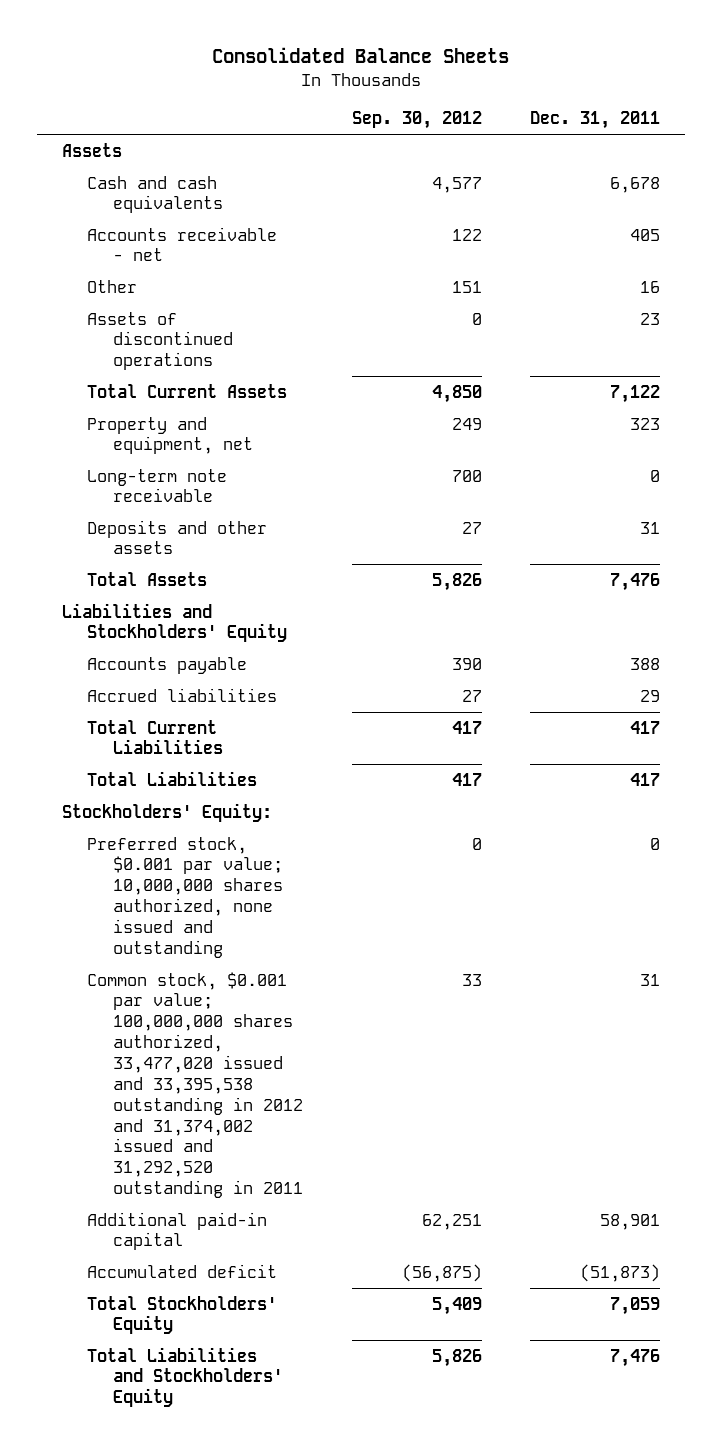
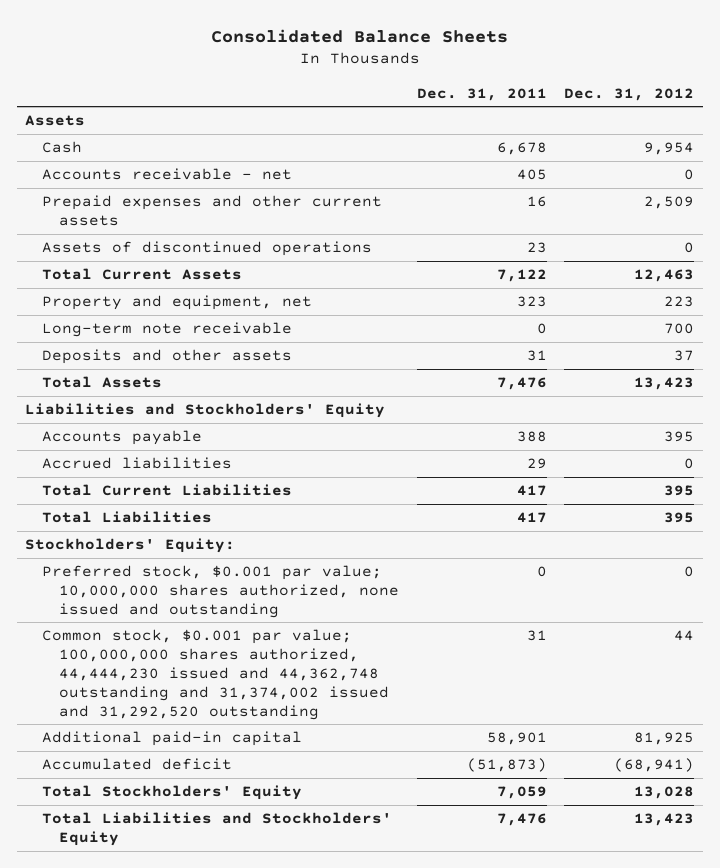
- | Sep. 30, 2012 | Dec. 31, 2011
+ | Dec. 31, 2011 | Dec. 31, 2012
- Cash and cash equivalents | 4,577 | 6,678
+ Cash | 6,678 | 9,954
- Other | 151 | 16
+ Prepaid expenses and other current assets | 16 | 2,509
- Common stock, $0.001 par value; 100,000,000 shares authorized, 33,477,020 issued and 33,395,538 outstanding in 2012 and 31,374,002 issued and 31,292,520 outstanding in 2011 | 33 | 31
+ Common stock, $0.001 par value; 100,000,000 shares authorized, 44,444,230 issued and 44,362,748 outstanding and 31,374,002 issued and 31,292,520 outstanding | 31 | 44

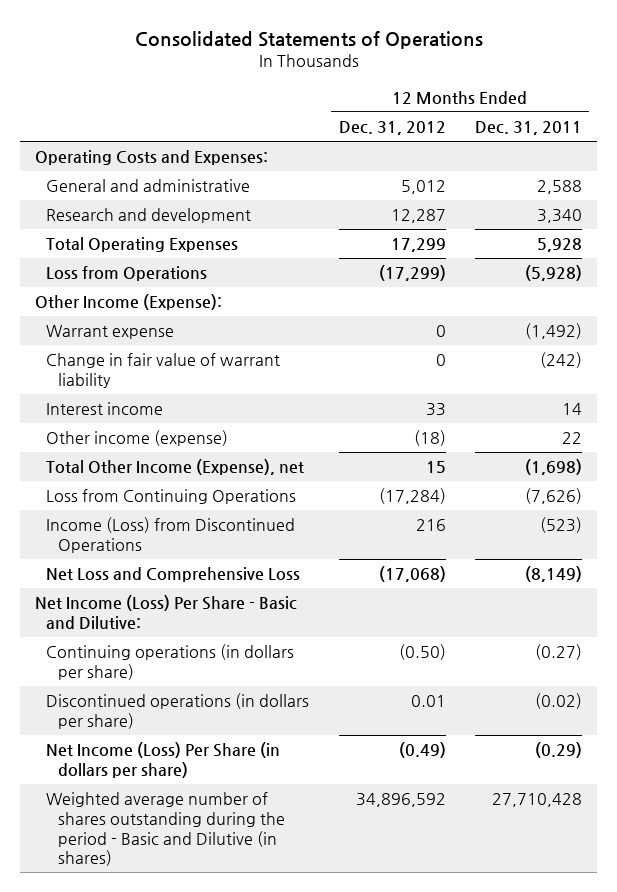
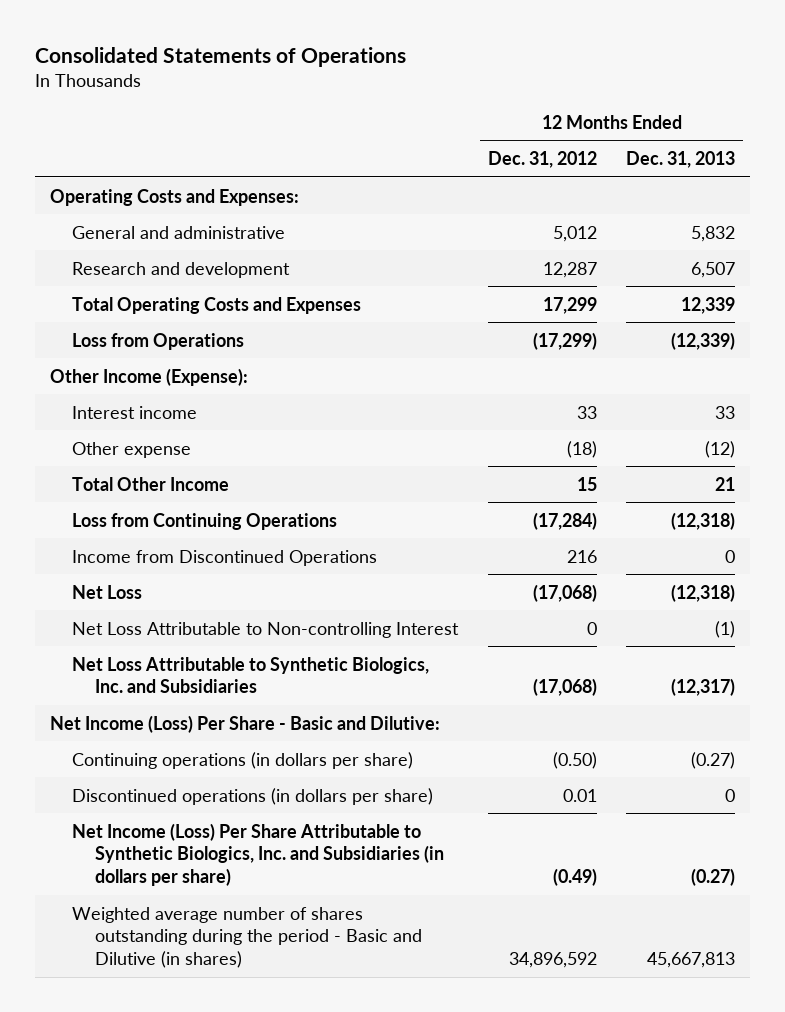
- | 12 Months Ended Dec. 31, 2012 | 12 Months Ended Dec. 31, 2011
+ | 12 Months Ended Dec. 31, 2012 | 12 Months Ended Dec. 31, 2013
- Total Operating Expenses | 17,299 | 5,928
+ Total Operating Costs and Expenses | 17,299 | 12,339
- Warrant expense | 0 | (1,492)
- Change in fair value of warrant liability | 0 | (242)
- Other income (expense) | (18) | 22
- Total Other Income (Expense), net | 15 | (1,698)
+ Other expense | (18) | (12)
+ Total Other Income | 15 | 21
- Income (Loss) from Discontinued Operations | 216 | (523)
- Net Loss and Comprehensive Loss | (17,068) | (8,149)
+ Income from Discontinued Operations | 216 | 0
+ Net Loss | (17,068) | (12,318)
+ Net Loss Attributable to Non-controlling Interest | 0 | (1)
+ Net Loss Attributable to Synthetic Biologics, Inc. and Subsidiaries | (17,068) | (12,317)
- Net Income (Loss) Per Share (in dollars per share) | (0.49) | (0.29)
+ Net Income (Loss) Per Share Attributable to Synthetic Biologics, Inc. and Subsidiaries (in dollars per share) | (0.49) | (0.27)

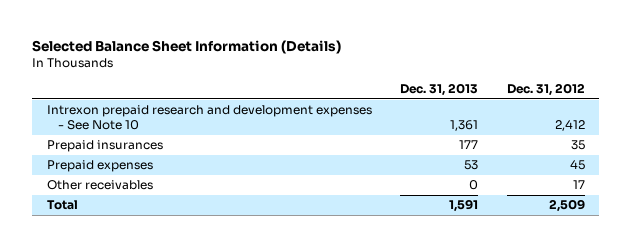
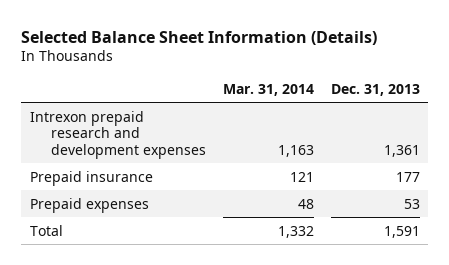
- | Dec. 31, 2013 | Dec. 31, 2012
+ | Mar. 31, 2014 | Dec. 31, 2013
- Intrexon prepaid research and development expenses - See Note 10 | 1,361 | 2,412
- Prepaid insurances | 177 | 35
+ Intrexon prepaid research and development expenses | 1,163 | 1,361
+ Prepaid insurance | 121 | 177
- Other receivables | 0 | 17

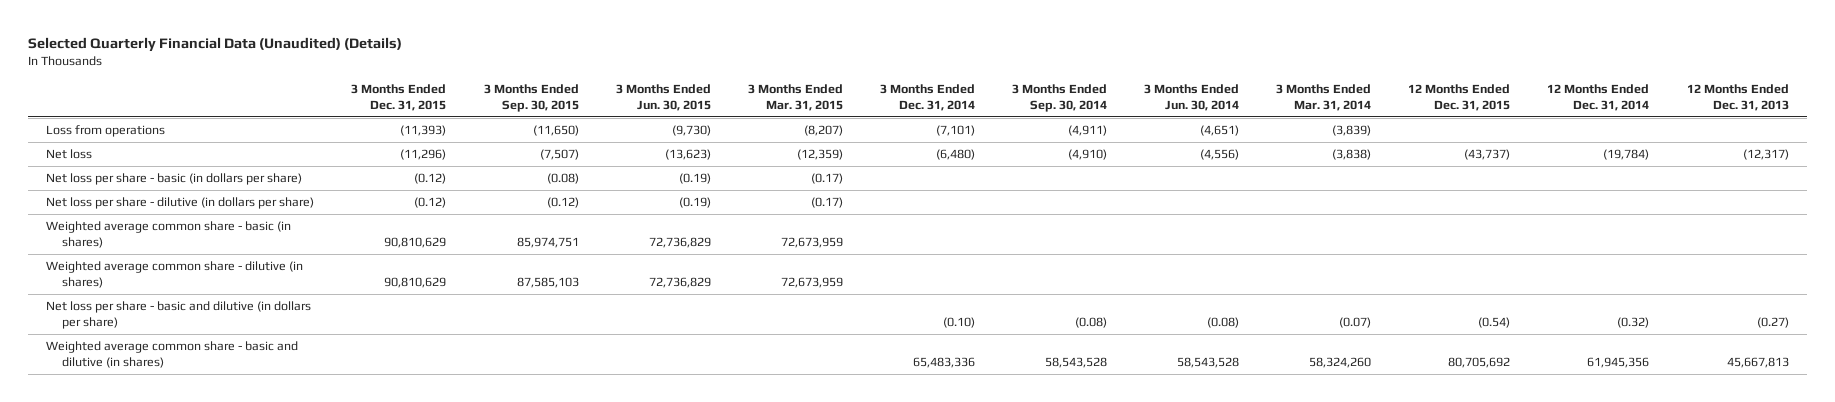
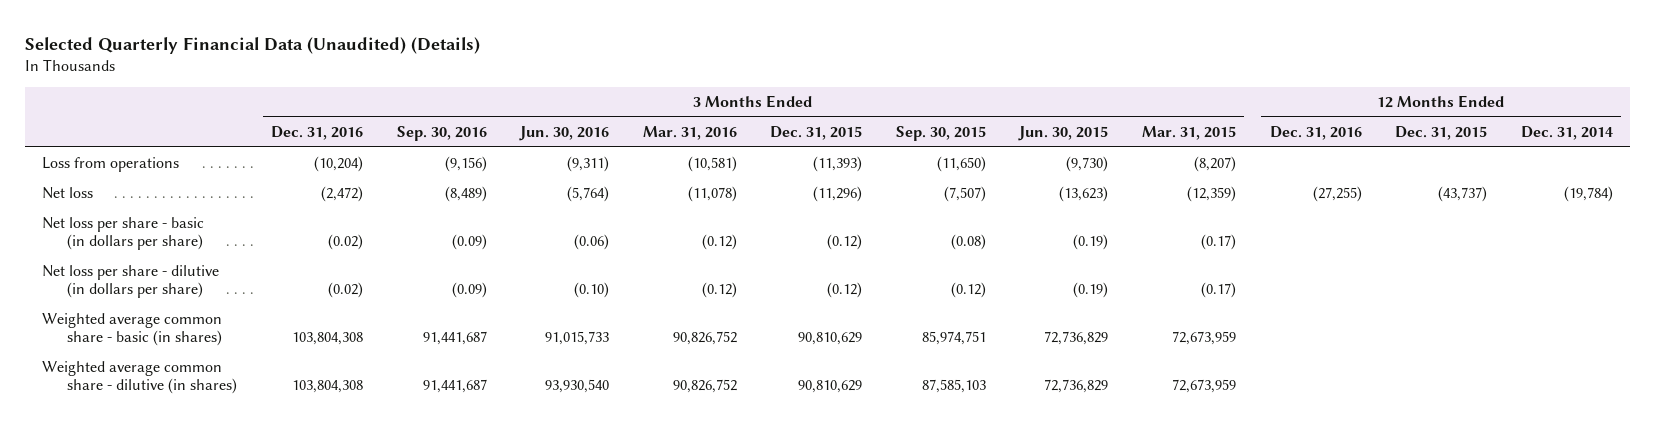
- | 3 Months Ended Dec. 31, 2015 | 3 Months Ended Sep. 30, 2015 | 3 Months Ended Jun. 30, 2015 | 3 Months Ended Mar. 31, 2015 | 3 Months Ended Dec. 31, 2014 | 3 Months Ended Sep. 30, 2014 | 3 Months Ended Jun. 30, 2014 | 3 Months Ended Mar. 31, 2014 | 12 Months Ended Dec. 31, 2015 | 12 Months Ended Dec. 31, 2014 | 12 Months Ended Dec. 31, 2013
+ | 3 Months Ended Dec. 31, 2016 | 3 Months Ended Sep. 30, 2016 | 3 Months Ended Jun. 30, 2016 | 3 Months Ended Mar. 31, 2016 | 3 Months Ended Dec. 31, 2015 | 3 Months Ended Sep. 30, 2015 | 3 Months Ended Jun. 30, 2015 | 3 Months Ended Mar. 31, 2015 | 12 Months Ended Dec. 31, 2016 | 12 Months Ended Dec. 31, 2015 | 12 Months Ended Dec. 31, 2014
- Net loss per share - basic and dilutive (in dollars per share) | | | | | (0.10) | (0.08) | (0.08) | (0.07) | (0.54) | (0.32) | (0.27)
- Weighted average common share - basic and dilutive (in shares) | | | | | 65,483,336 | 58,543,528 | 58,543,528 | 58,324,260 | 80,705,692 | 61,945,356 | 45,667,813

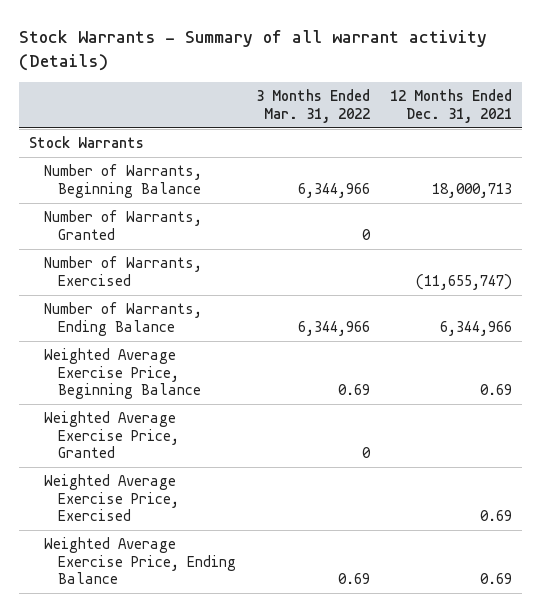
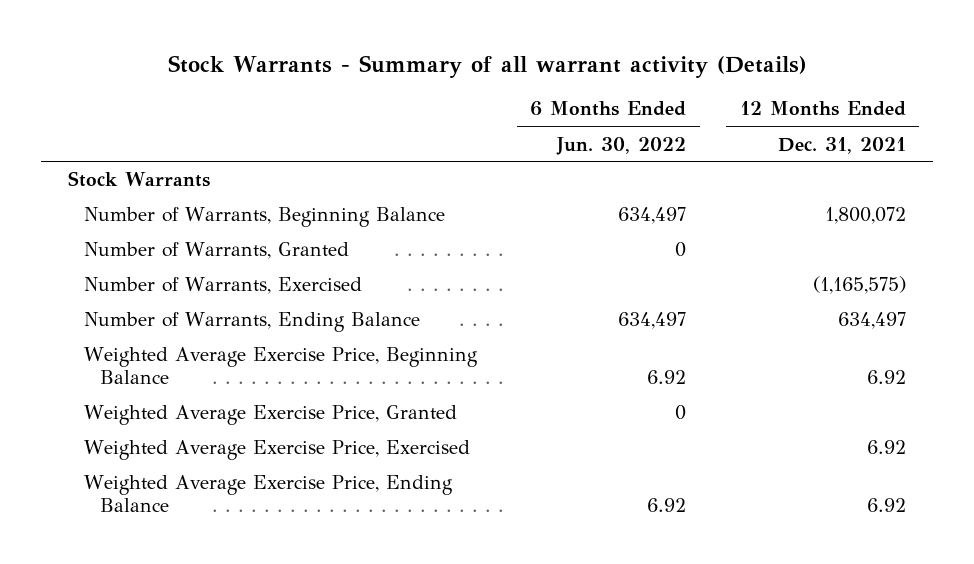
- | 3 Months Ended Mar. 31, 2022 | 12 Months Ended Dec. 31, 2021
+ | 6 Months Ended Jun. 30, 2022 | 12 Months Ended Dec. 31, 2021
- Number of Warrants, Beginning Balance | 6,344,966 | 18,000,713
+ Number of Warrants, Beginning Balance | 634,497 | 1,800,072
- Number of Warrants, Exercised | | (11,655,747)
- Number of Warrants, Ending Balance | 6,344,966 | 6,344,966
- Weighted Average Exercise Price, Beginning Balance | 0.69 | 0.69
+ Number of Warrants, Exercised | | (1,165,575)
+ Number of Warrants, Ending Balance | 634,497 | 634,497
+ Weighted Average Exercise Price, Beginning Balance | 6.92 | 6.92
- Weighted Average Exercise Price, Exercised | | 0.69
- Weighted Average Exercise Price, Ending Balance | 0.69 | 0.69
+ Weighted Average Exercise Price, Exercised | | 6.92
+ Weighted Average Exercise Price, Ending Balance | 6.92 | 6.92

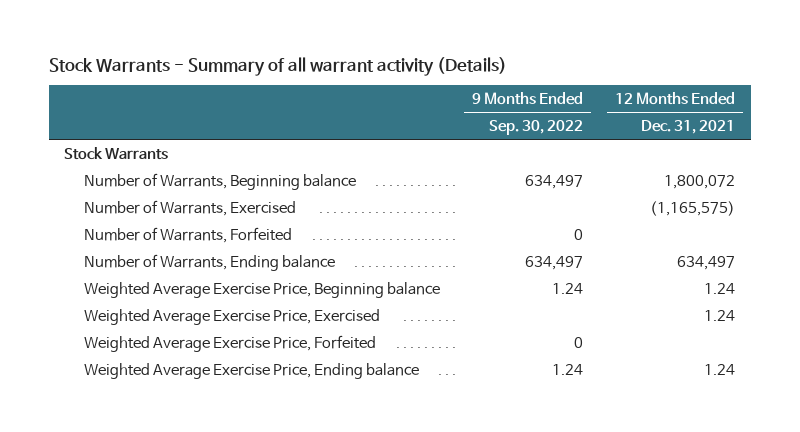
- | 6 Months Ended Jun. 30, 2022 | 12 Months Ended Dec. 31, 2021
+ | 9 Months Ended Sep. 30, 2022 | 12 Months Ended Dec. 31, 2021
- Number of Warrants, Beginning Balance | 634,497 | 1,800,072
- Number of Warrants, Granted | 0 |
+ Number of Warrants, Beginning balance | 634,497 | 1,800,072
- Number of Warrants, Ending Balance | 634,497 | 634,497
- Weighted Average Exercise Price, Beginning Balance | 6.92 | 6.92
- Weighted Average Exercise Price, Granted | 0 |
- Weighted Average Exercise Price, Exercised | | 6.92
- Weighted Average Exercise Price, Ending Balance | 6.92 | 6.92
+ Number of Warrants, Forfeited | 0 |
+ Number of Warrants, Ending balance | 634,497 | 634,497
+ Weighted Average Exercise Price, Beginning balance | 1.24 | 1.24
+ Weighted Average Exercise Price, Exercised | | 1.24
+ Weighted Average Exercise Price, Forfeited | 0 |
+ Weighted Average Exercise Price, Ending balance | 1.24 | 1.24

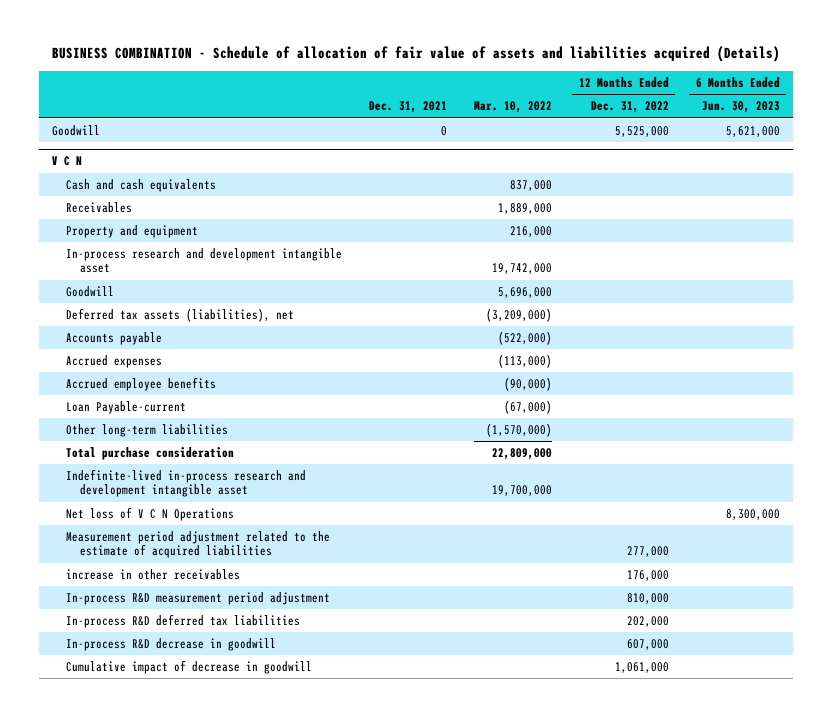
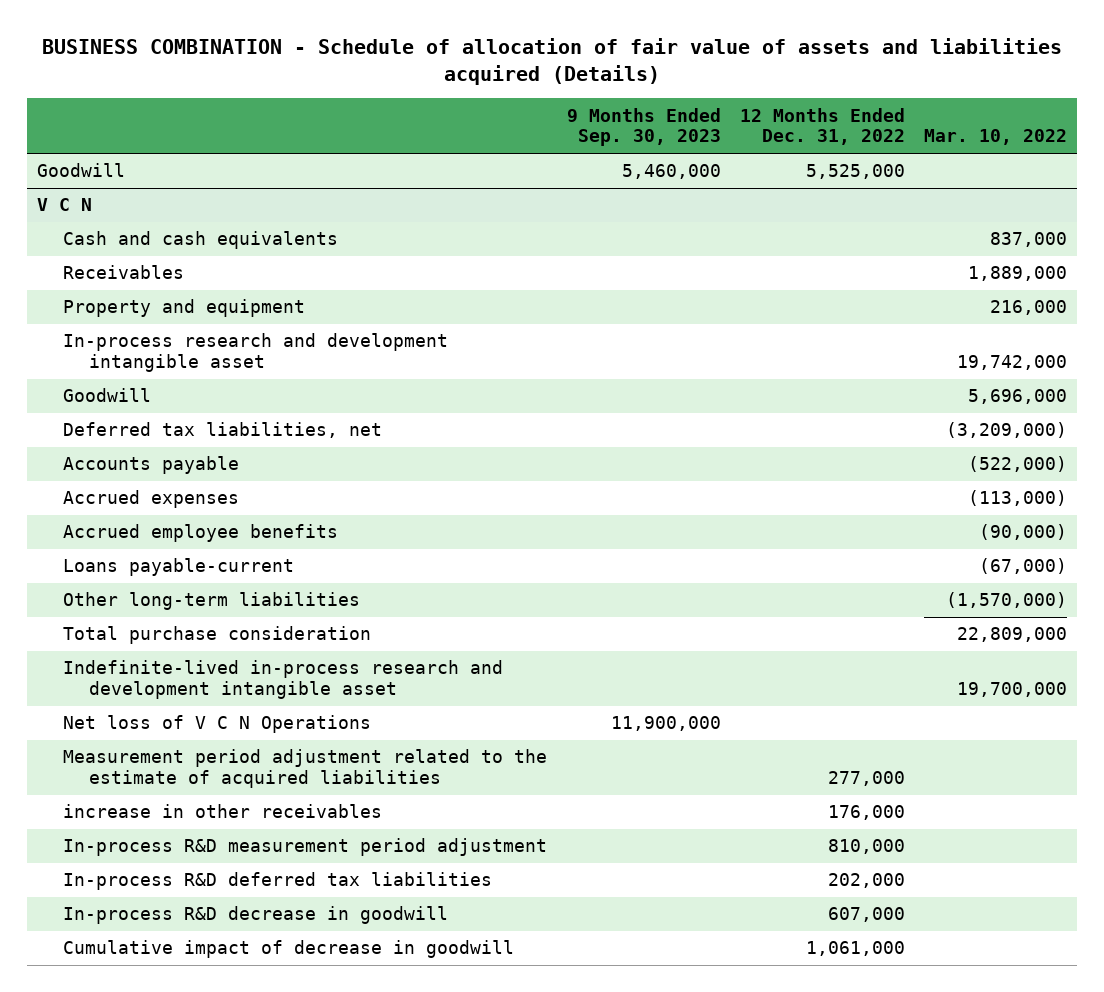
- | Dec. 31, 2021 | Mar. 10, 2022 | 12 Months Ended Dec. 31, 2022 | 6 Months Ended Jun. 30, 2023
+ | 9 Months Ended Sep. 30, 2023 | 12 Months Ended Dec. 31, 2022 | Mar. 10, 2022
@ V C N
- Deferred tax assets (liabilities), net | | (3,209,000) | |
+ Deferred tax liabilities, net | | | (3,209,000)
- Loan Payable-current | | (67,000) | |
+ Loans payable-current | | | (67,000)

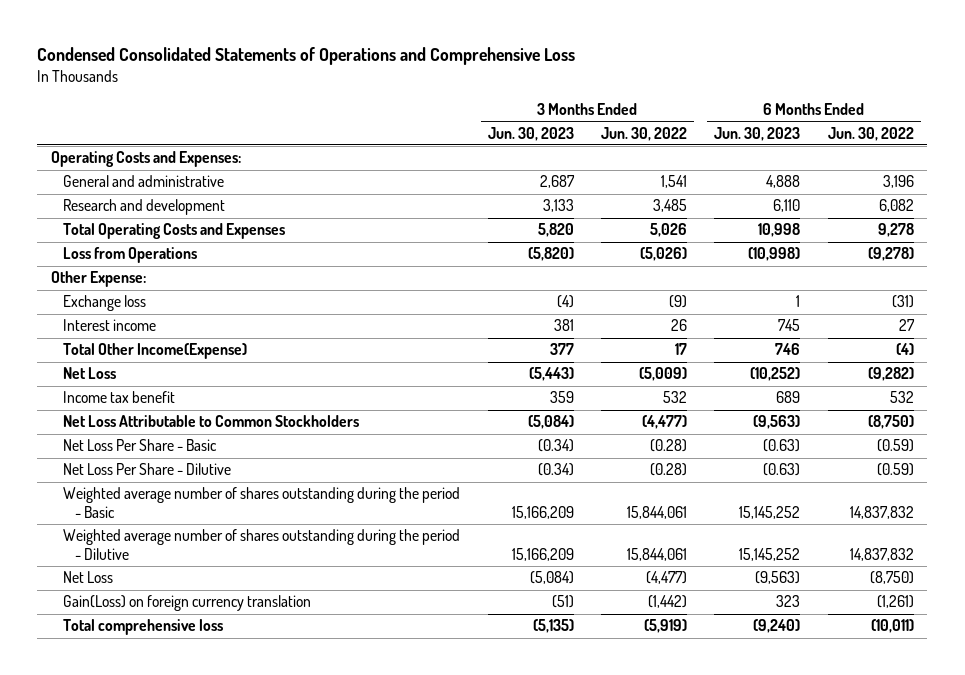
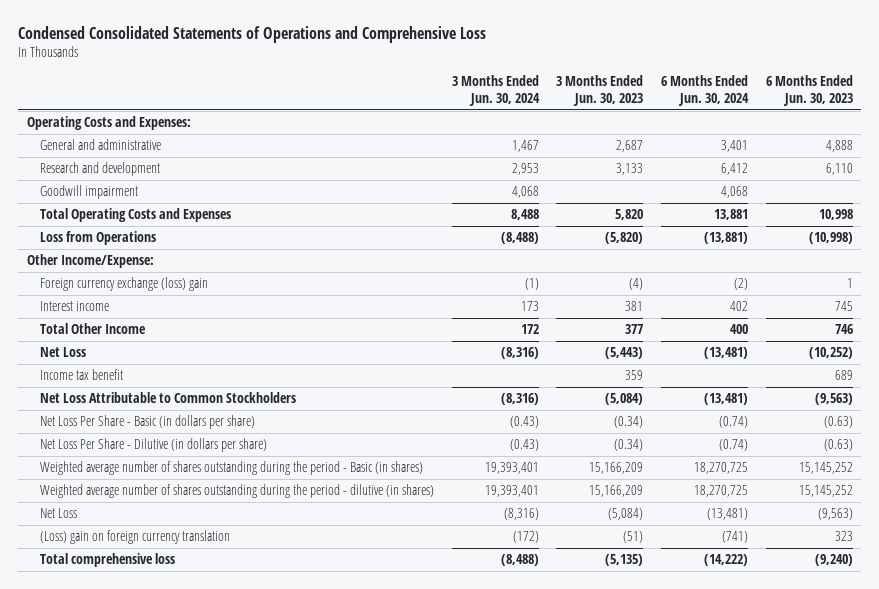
- | 3 Months Ended Jun. 30, 2023 | 3 Months Ended Jun. 30, 2022 | 6 Months Ended Jun. 30, 2023 | 6 Months Ended Jun. 30, 2022
+ | 3 Months Ended Jun. 30, 2024 | 3 Months Ended Jun. 30, 2023 | 6 Months Ended Jun. 30, 2024 | 6 Months Ended Jun. 30, 2023
+ Goodwill impairment | 4,068 | | 4,068 |
- Other Expense:
- Exchange loss | (4) | (9) | 1 | (31)
+ Other Income/Expense:
+ Foreign currency exchange (loss) gain | (1) | (4) | (2) | 1
- Total Other Income(Expense) | 377 | 17 | 746 | (4)
+ Total Other Income | 172 | 377 | 400 | 746
- Net Loss Per Share - Basic | (0.34) | (0.28) | (0.63) | (0.59)
- Net Loss Per Share - Dilutive | (0.34) | (0.28) | (0.63) | (0.59)
- Weighted average number of shares outstanding during the period - Basic | 15,166,209 | 15,844,061 | 15,145,252 | 14,837,832
- Weighted average number of shares outstanding during the period - Dilutive | 15,166,209 | 15,844,061 | 15,145,252 | 14,837,832
+ Net Loss Per Share - Basic (in dollars per share) | (0.43) | (0.34) | (0.74) | (0.63)
+ Net Loss Per Share - Dilutive (in dollars per share) | (0.43) | (0.34) | (0.74) | (0.63)
+ Weighted average number of shares outstanding during the period - Basic (in shares) | 19,393,401 | 15,166,209 | 18,270,725 | 15,145,252
+ Weighted average number of shares outstanding during the period - dilutive (in shares) | 19,393,401 | 15,166,209 | 18,270,725 | 15,145,252
- Gain(Loss) on foreign currency translation | (51) | (1,442) | 323 | (1,261)
+ (Loss) gain on foreign currency translation | (172) | (51) | (741) | 323

